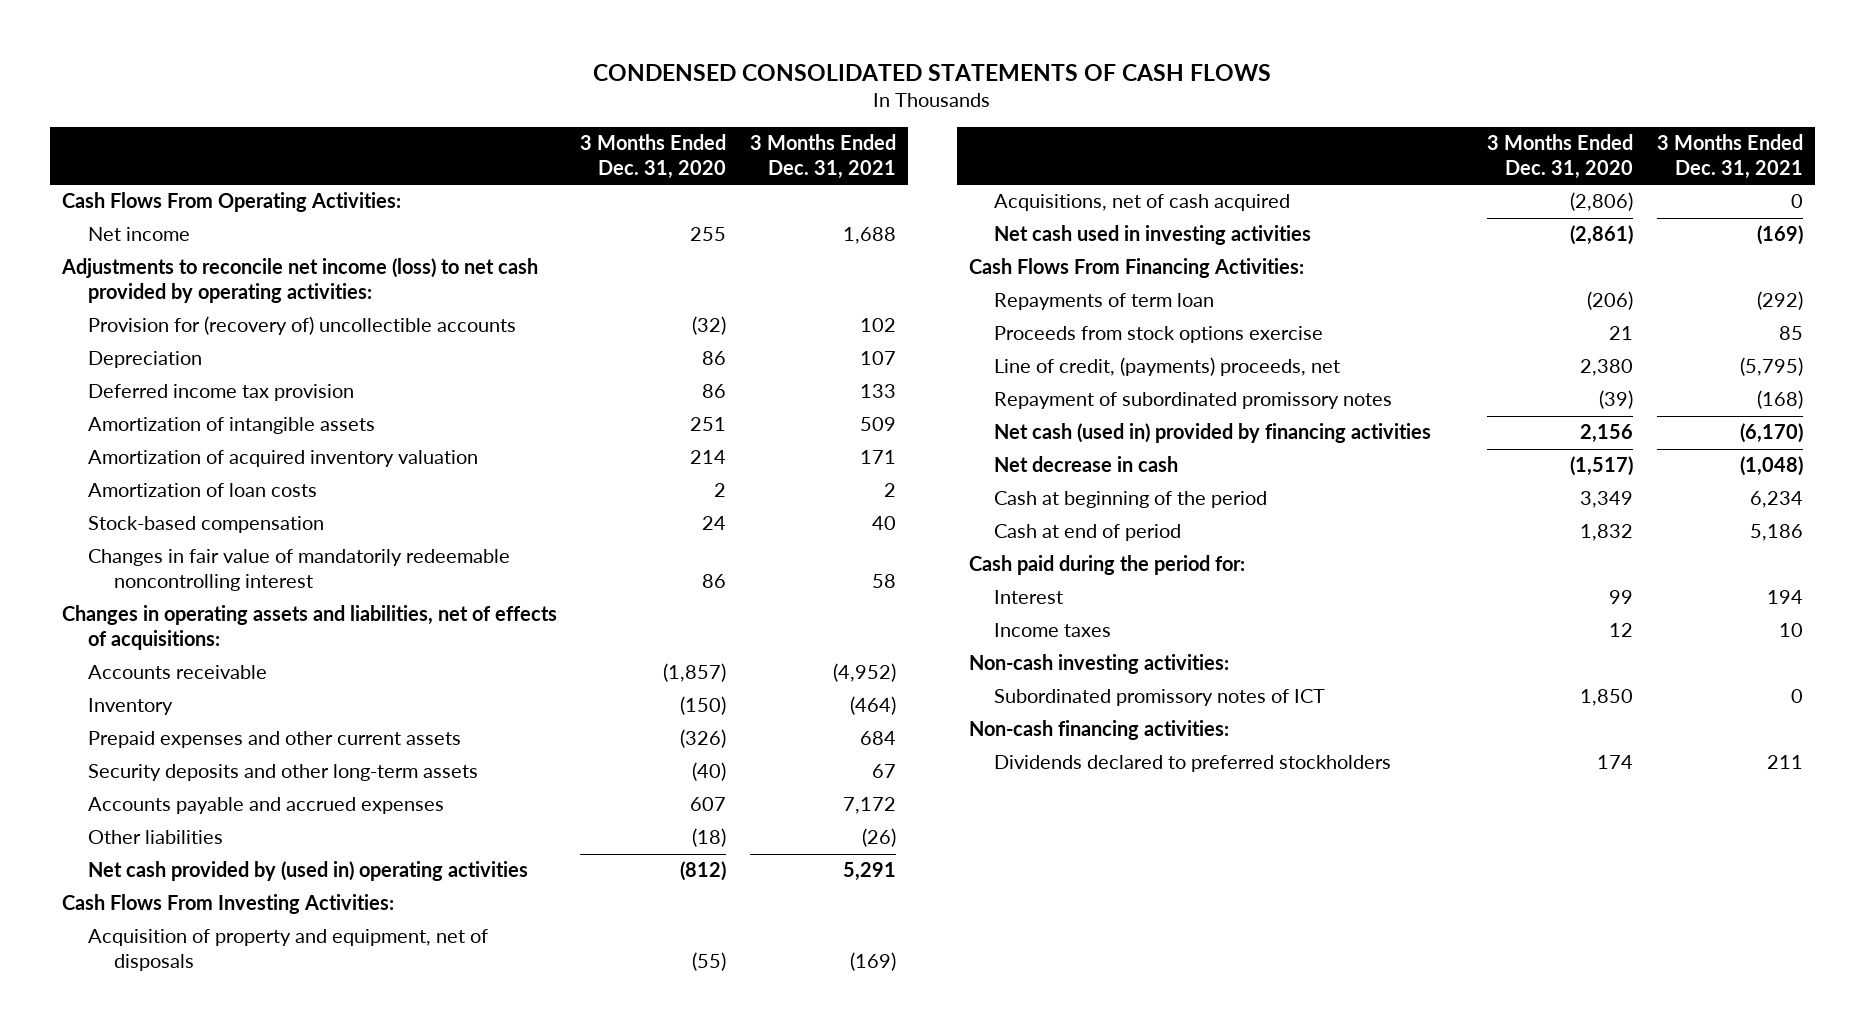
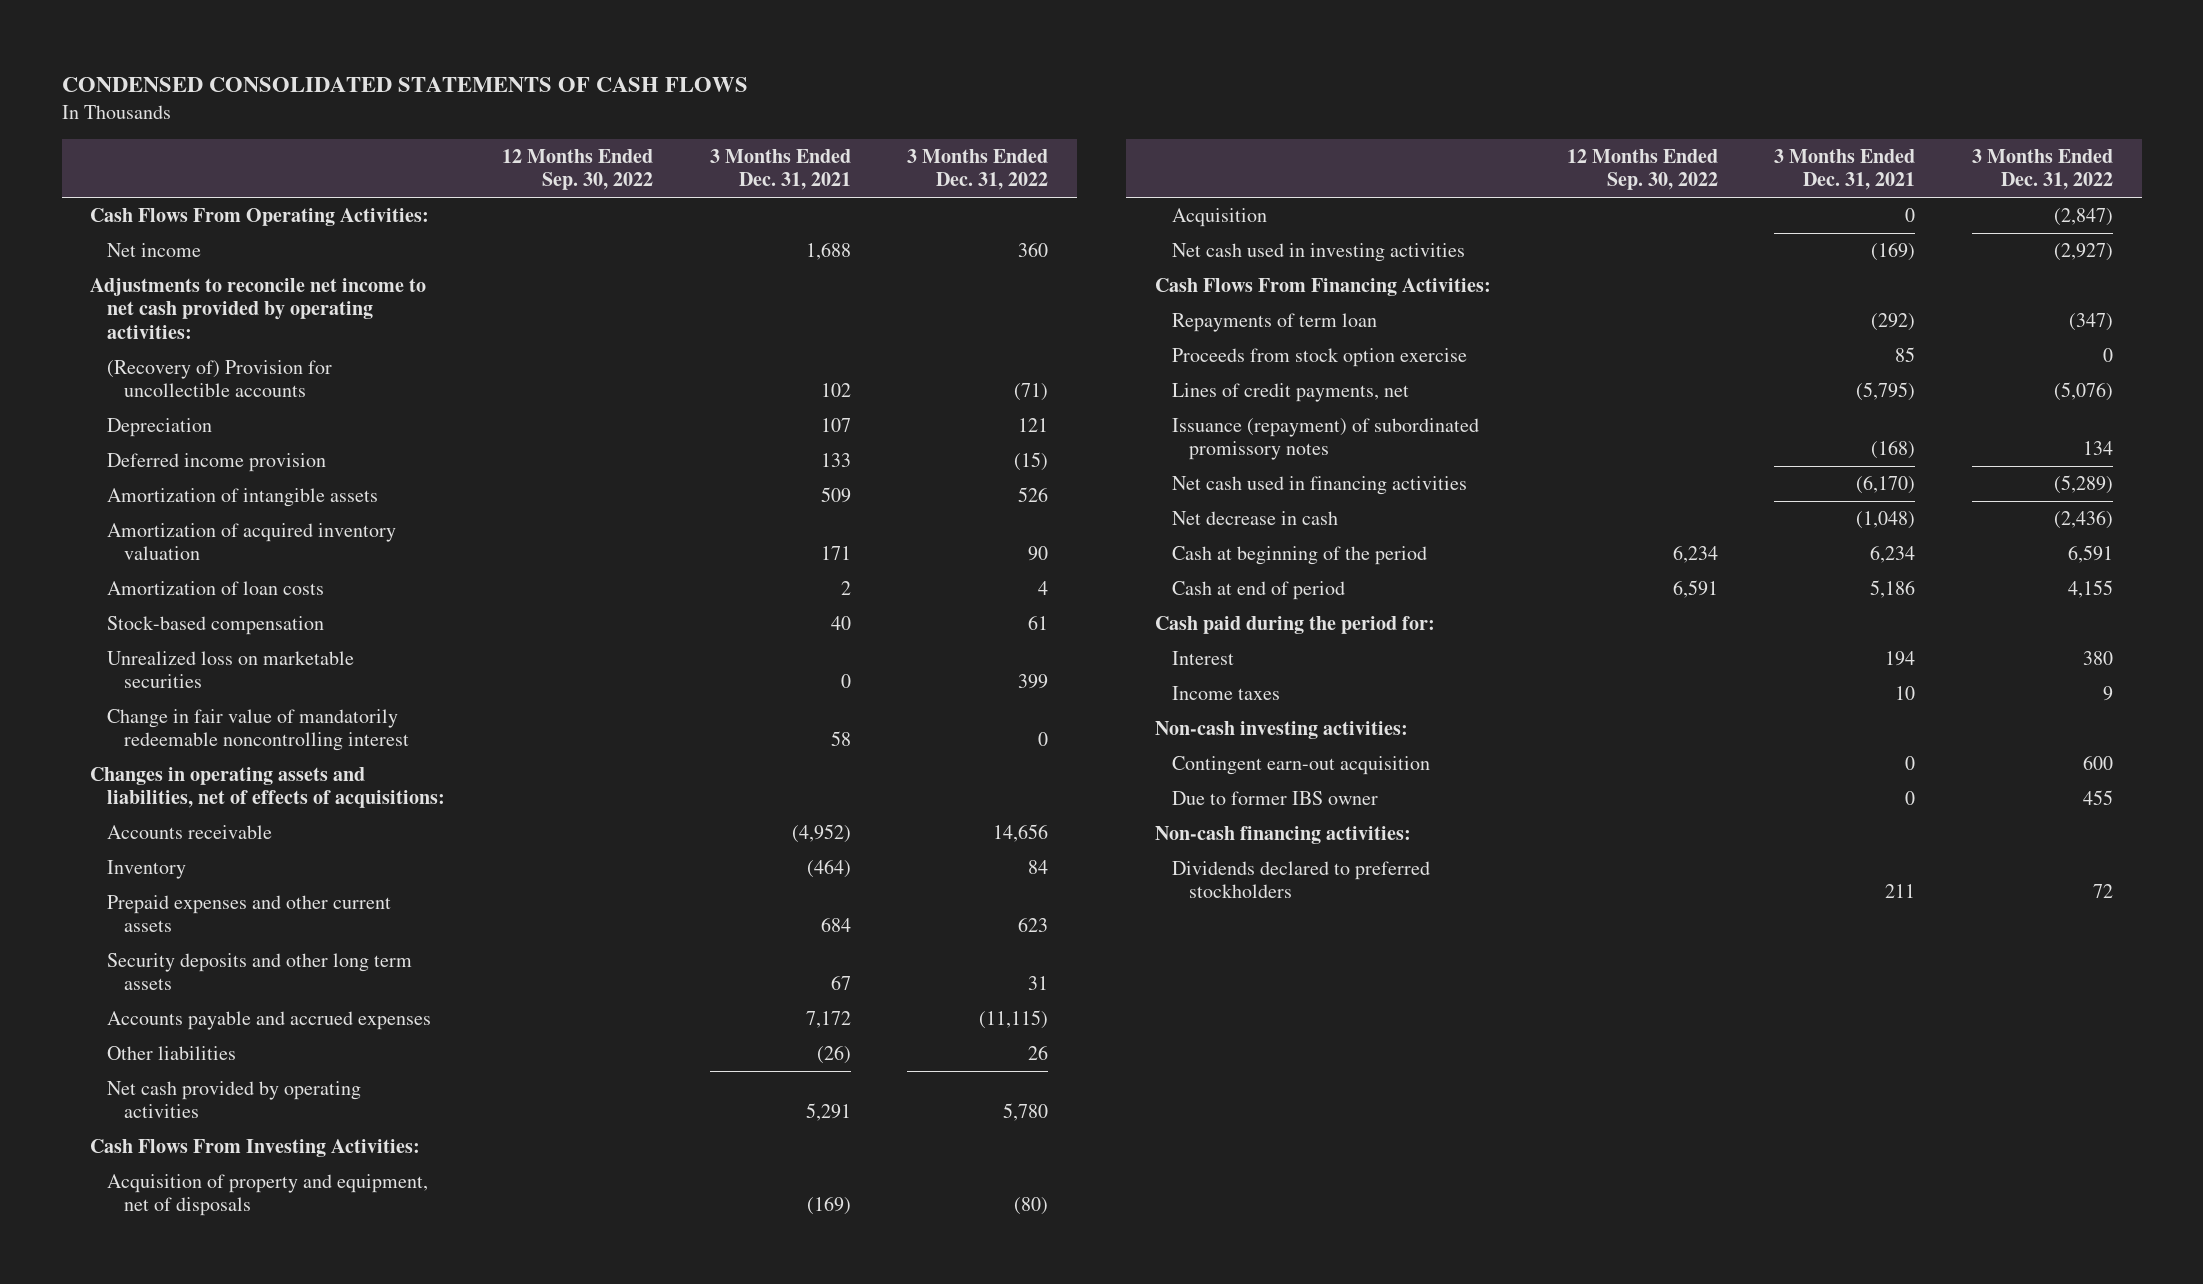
- | 3 Months Ended Dec. 31, 2020 | 3 Months Ended Dec. 31, 2021
+ | 12 Months Ended Sep. 30, 2022 | 3 Months Ended Dec. 31, 2021 | 3 Months Ended Dec. 31, 2022
- Adjustments to reconcile net income (loss) to net cash provided by operating activities:
- Provision for (recovery of) uncollectible accounts | (32) | 102
+ Adjustments to reconcile net income to net cash provided by operating activities:
+ (Recovery of) Provision for uncollectible accounts | | 102 | (71)
- Deferred income tax provision | 86 | 133
+ Deferred income provision | | 133 | (15)
- Changes in fair value of mandatorily redeemable noncontrolling interest | 86 | 58
+ Unrealized loss on marketable securities | | 0 | 399
+ Change in fair value of mandatorily redeemable noncontrolling interest | | 58 | 0
- Security deposits and other long-term assets | (40) | 67
+ Security deposits and other long term assets | | 67 | 31
- Net cash provided by (used in) operating activities | (812) | 5,291
+ Net cash provided by operating activities | | 5,291 | 5,780
- Acquisitions, net of cash acquired | (2,806) | 0
+ Acquisition | | 0 | (2,847)
- Proceeds from stock options exercise | 21 | 85
- Line of credit, (payments) proceeds, net | 2,380 | (5,795)
- Repayment of subordinated promissory notes | (39) | (168)
- Net cash (used in) provided by financing activities | 2,156 | (6,170)
+ Proceeds from stock option exercise | | 85 | 0
+ Lines of credit payments, net | | (5,795) | (5,076)
+ Issuance (repayment) of subordinated promissory notes | | (168) | 134
+ Net cash used in financing activities | | (6,170) | (5,289)
- Subordinated promissory notes of ICT | 1,850 | 0
+ Contingent earn-out acquisition | | 0 | 600
+ Due to former IBS owner | | 0 | 455

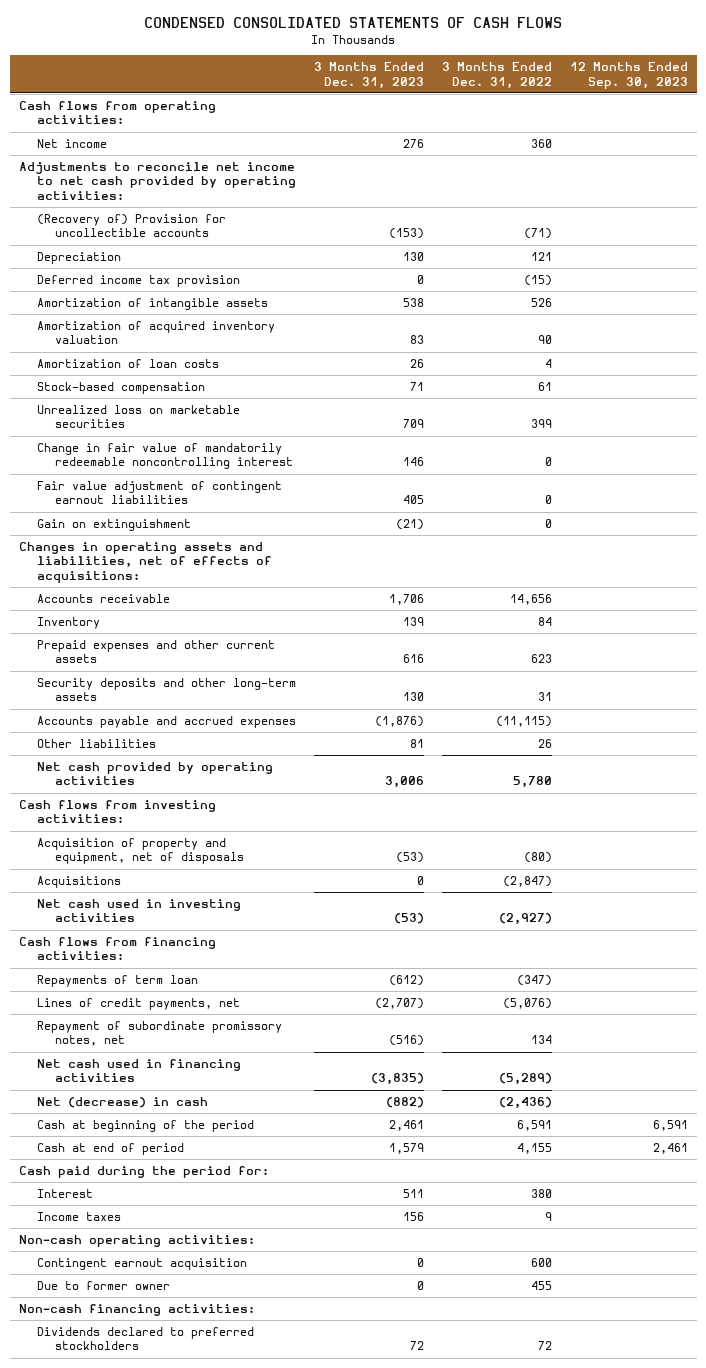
- | 12 Months Ended Sep. 30, 2022 | 3 Months Ended Dec. 31, 2021 | 3 Months Ended Dec. 31, 2022
+ | 3 Months Ended Dec. 31, 2023 | 3 Months Ended Dec. 31, 2022 | 12 Months Ended Sep. 30, 2023
- Cash Flows From Operating Activities:
+ Cash flows from operating activities:
- Deferred income provision | | 133 | (15)
+ Deferred income tax provision | 0 | (15) |
+ Fair value adjustment of contingent earnout liabilities | 405 | 0 |
+ Gain on extinguishment | (21) | 0 |
- Security deposits and other long term assets | | 67 | 31
+ Security deposits and other long-term assets | 130 | 31 |
- Cash Flows From Investing Activities:
+ Cash flows from investing activities:
- Acquisition | | 0 | (2,847)
+ Acquisitions | 0 | (2,847) |
- Cash Flows From Financing Activities:
+ Cash flows from financing activities:
- Proceeds from stock option exercise | | 85 | 0
- Issuance (repayment) of subordinated promissory notes | | (168) | 134
+ Repayment of subordinate promissory notes, net | (516) | 134 |
- Net decrease in cash | | (1,048) | (2,436)
+ Net (decrease) in cash | (882) | (2,436) |
- Non-cash investing activities:
- Contingent earn-out acquisition | | 0 | 600
- Due to former IBS owner | | 0 | 455
+ Non-cash operating activities:
+ Contingent earnout acquisition | 0 | 600 |
+ Due to former owner | 0 | 455 |

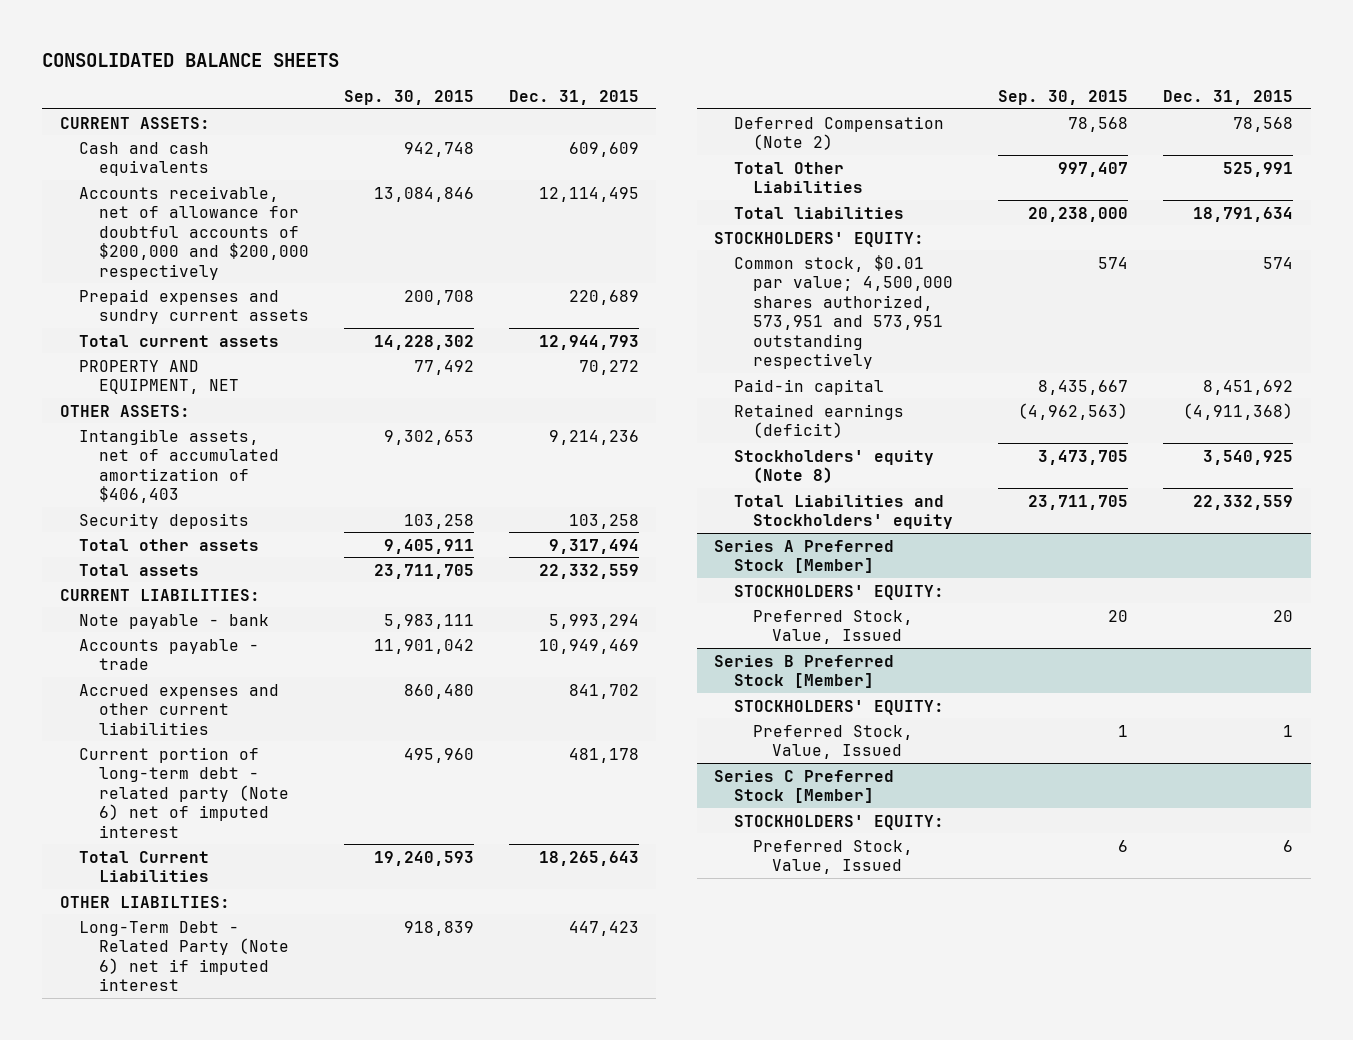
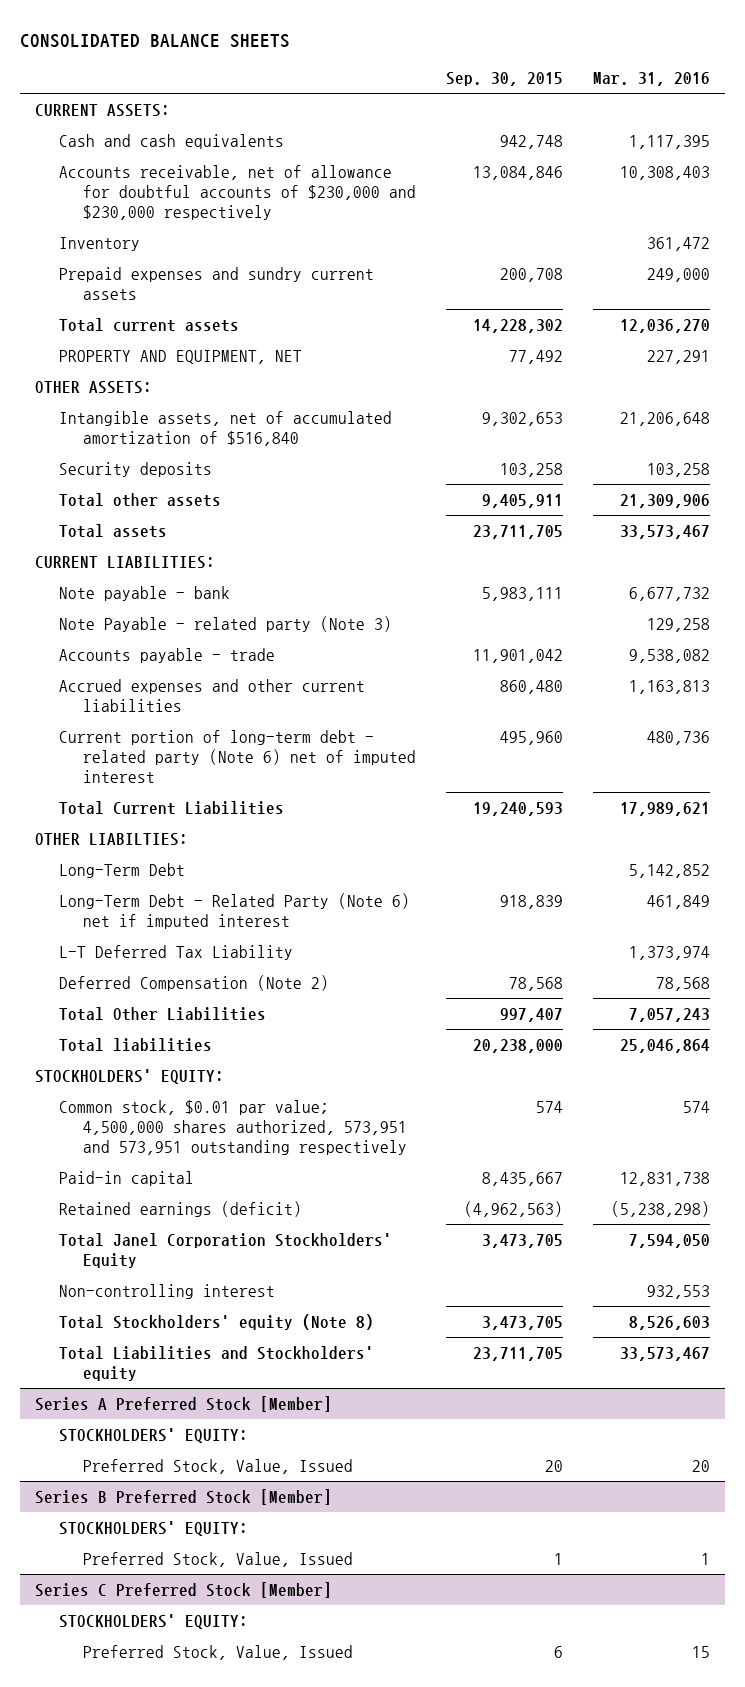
- | Sep. 30, 2015 | Dec. 31, 2015
+ | Sep. 30, 2015 | Mar. 31, 2016
- Accounts receivable, net of allowance for doubtful accounts of $200,000 and $200,000 respectively | 13,084,846 | 12,114,495
+ Accounts receivable, net of allowance for doubtful accounts of $230,000 and $230,000 respectively | 13,084,846 | 10,308,403
+ Inventory | | 361,472
- Intangible assets, net of accumulated amortization of $406,403 | 9,302,653 | 9,214,236
+ Intangible assets, net of accumulated amortization of $516,840 | 9,302,653 | 21,206,648
+ Note Payable - related party (Note 3) | | 129,258
+ Long-Term Debt | | 5,142,852
+ L-T Deferred Tax Liability | | 1,373,974
- Stockholders' equity (Note 8) | 3,473,705 | 3,540,925
+ Total Janel Corporation Stockholders' Equity | 3,473,705 | 7,594,050
+ Non-controlling interest | | 932,553
+ Total Stockholders' equity (Note 8) | 3,473,705 | 8,526,603

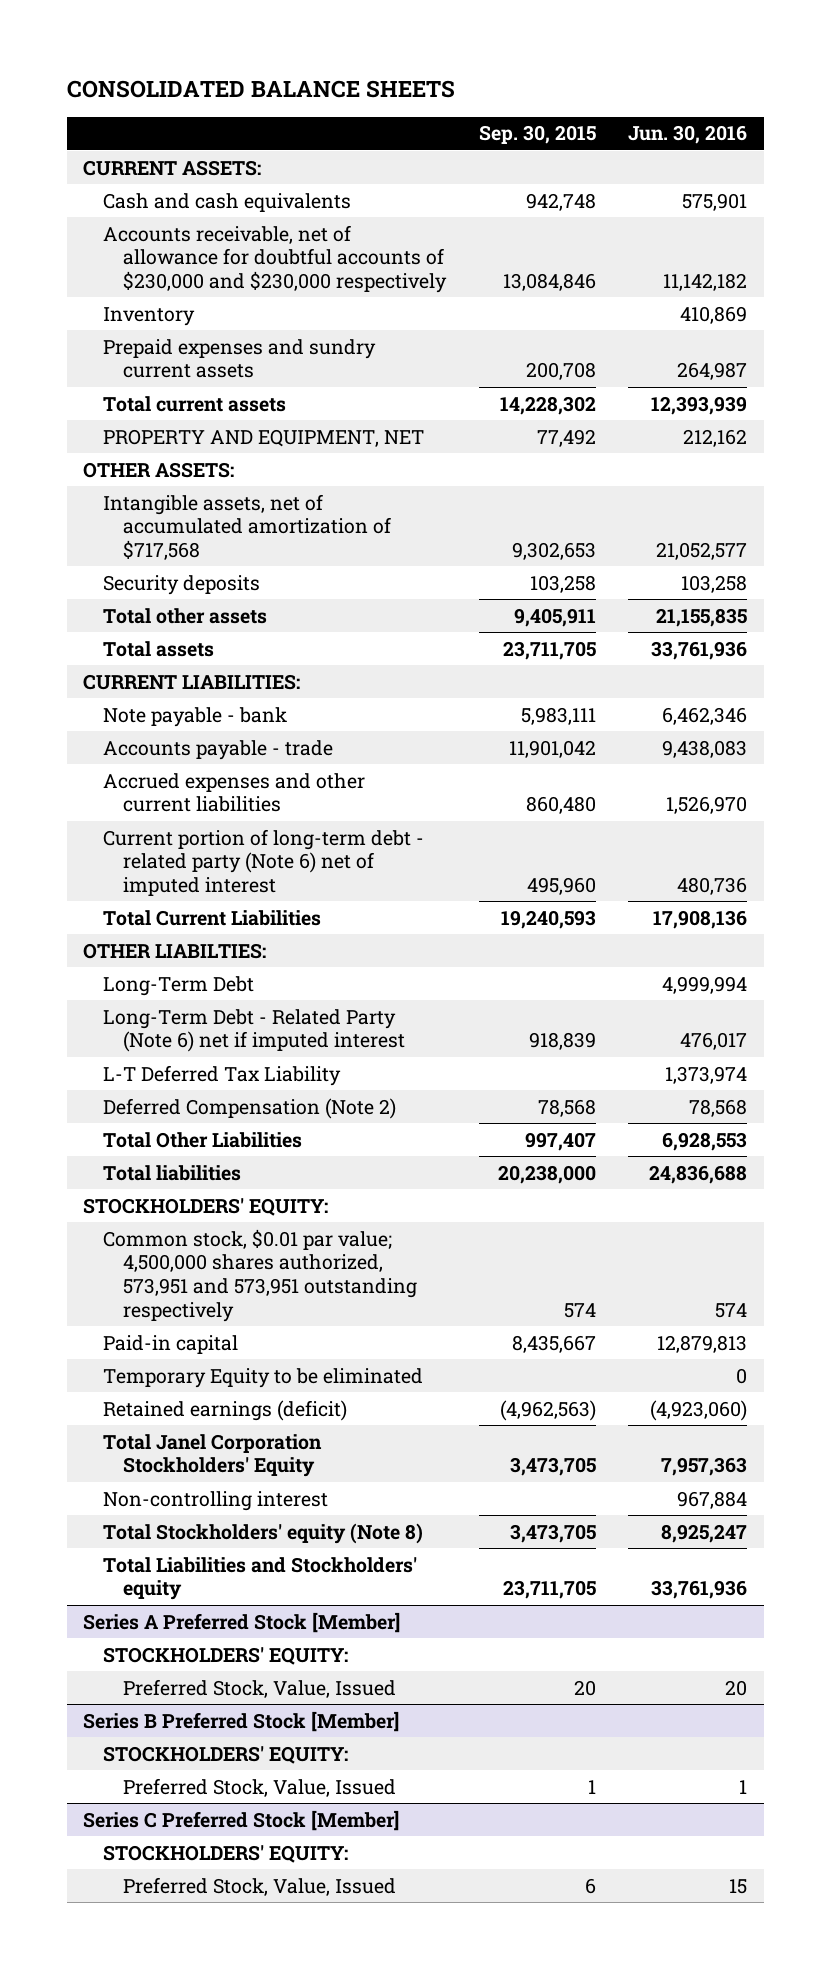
- | Sep. 30, 2015 | Mar. 31, 2016
+ | Sep. 30, 2015 | Jun. 30, 2016
- Intangible assets, net of accumulated amortization of $516,840 | 9,302,653 | 21,206,648
+ Intangible assets, net of accumulated amortization of $717,568 | 9,302,653 | 21,052,577
- Note Payable - related party (Note 3) | | 129,258
+ Temporary Equity to be eliminated | | 0

